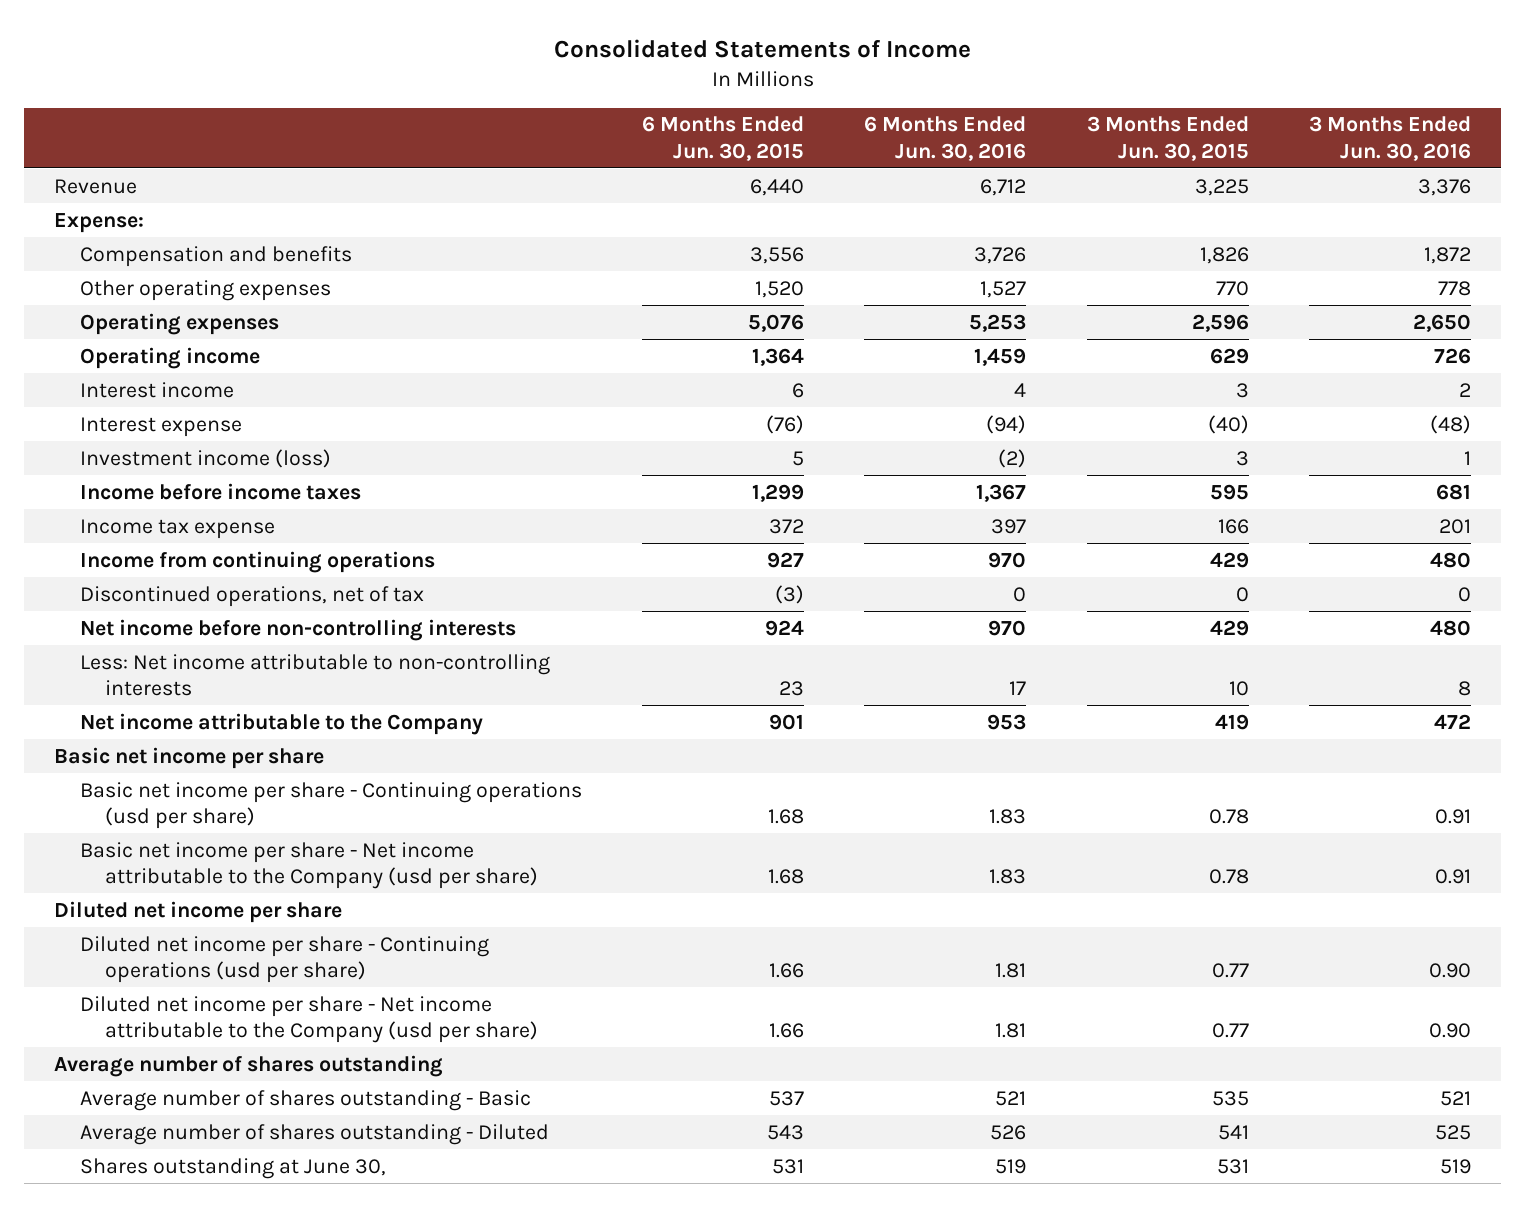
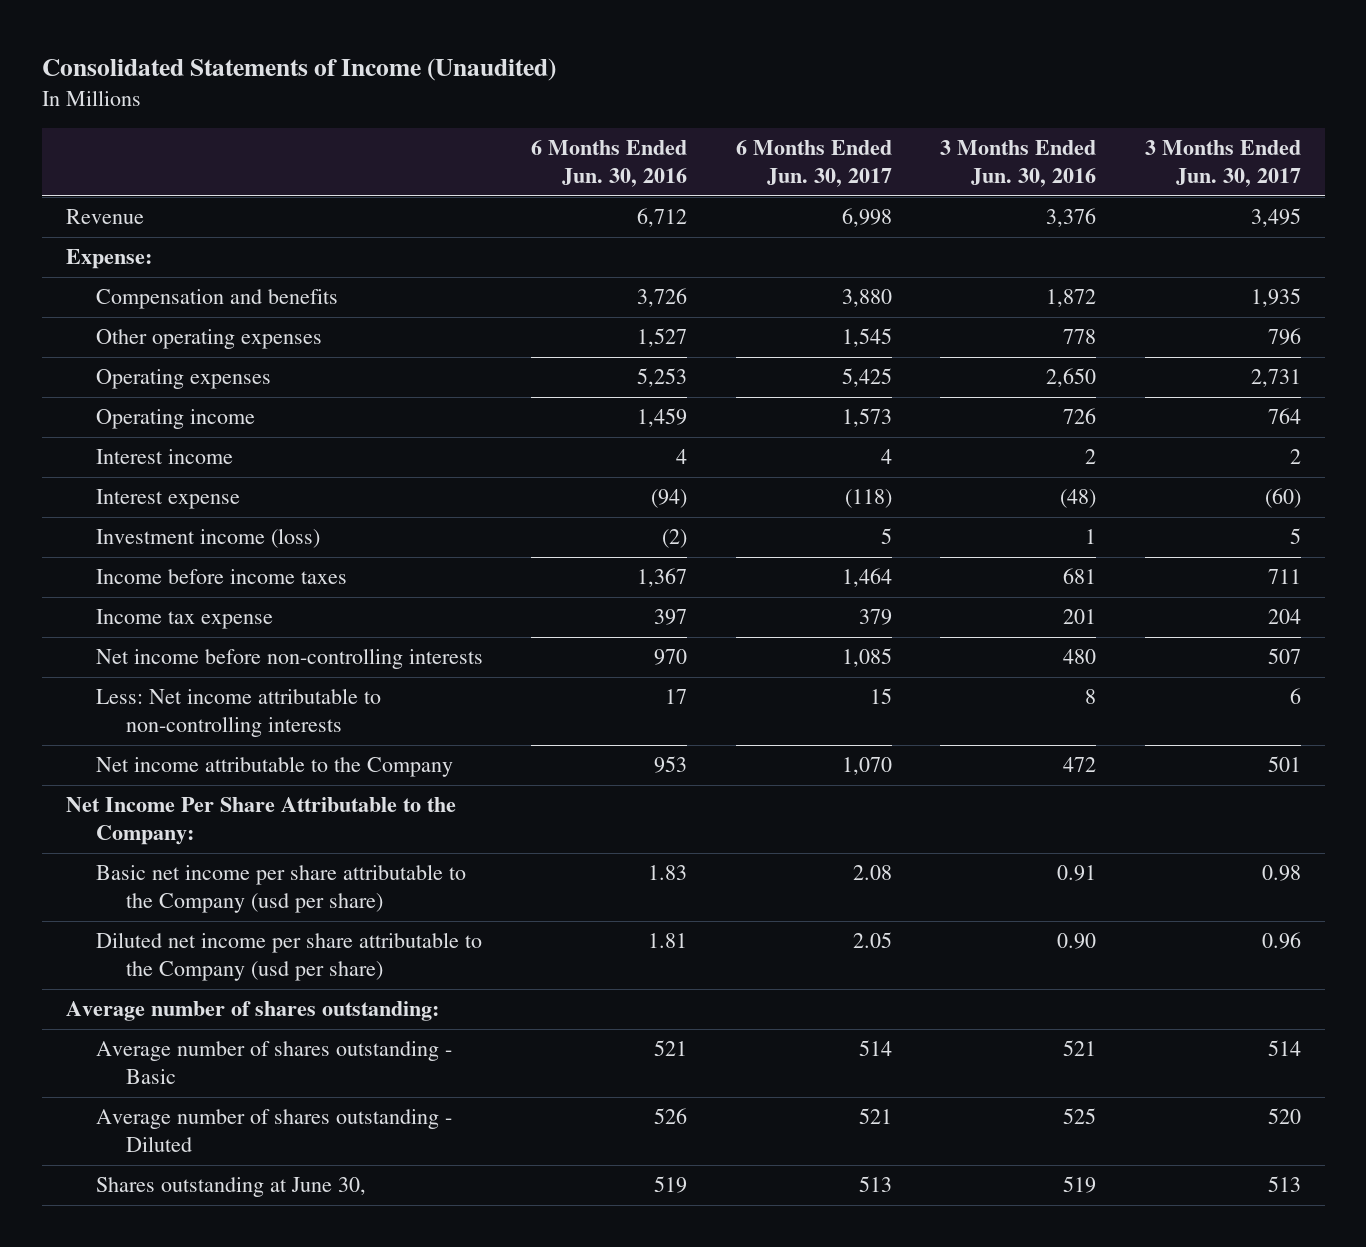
- Consolidated Statements of Income
+ Consolidated Statements of Income (Unaudited)
- | 6 Months Ended Jun. 30, 2015 | 6 Months Ended Jun. 30, 2016 | 3 Months Ended Jun. 30, 2015 | 3 Months Ended Jun. 30, 2016
+ | 6 Months Ended Jun. 30, 2016 | 6 Months Ended Jun. 30, 2017 | 3 Months Ended Jun. 30, 2016 | 3 Months Ended Jun. 30, 2017
- Income from continuing operations | 927 | 970 | 429 | 480
- Discontinued operations, net of tax | (3) | 0 | 0 | 0
- Basic net income per share
- Basic net income per share - Continuing operations (usd per share) | 1.68 | 1.83 | 0.78 | 0.91
- Basic net income per share - Net income attributable to the Company (usd per share) | 1.68 | 1.83 | 0.78 | 0.91
- Diluted net income per share
- Diluted net income per share - Continuing operations (usd per share) | 1.66 | 1.81 | 0.77 | 0.90
- Diluted net income per share - Net income attributable to the Company (usd per share) | 1.66 | 1.81 | 0.77 | 0.90
- Average number of shares outstanding
+ Net Income Per Share Attributable to the Company:
+ Basic net income per share attributable to the Company (usd per share) | 1.83 | 2.08 | 0.91 | 0.98
+ Diluted net income per share attributable to the Company (usd per share) | 1.81 | 2.05 | 0.90 | 0.96
+ Average number of shares outstanding:

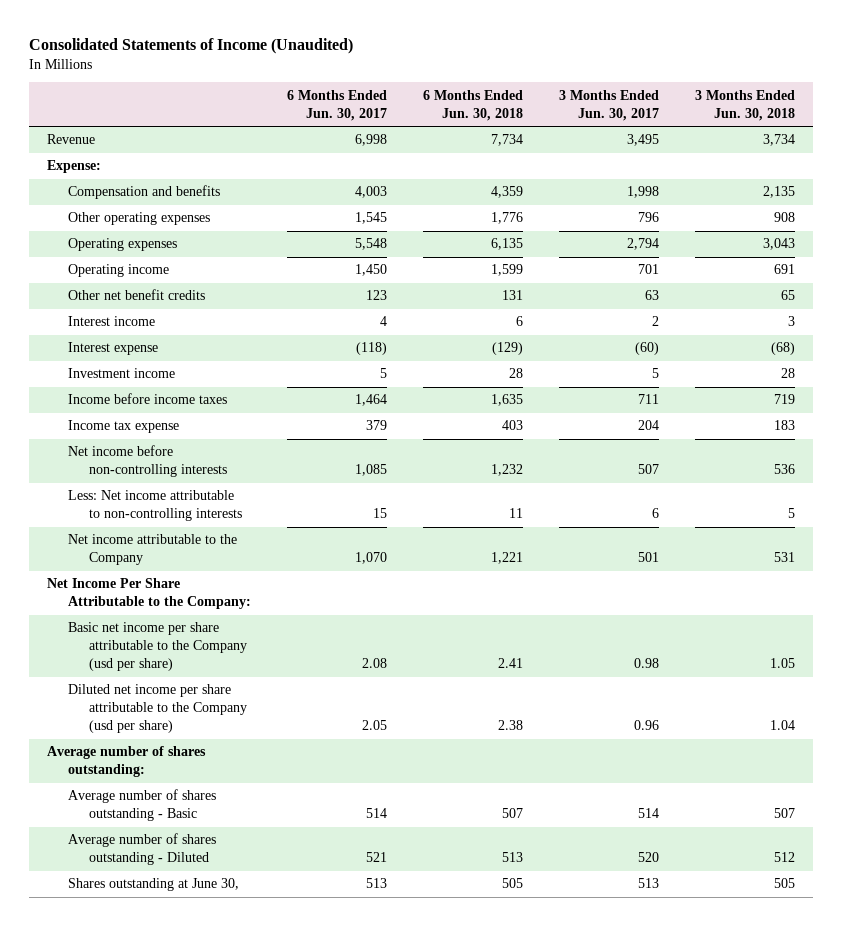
- | 6 Months Ended Jun. 30, 2016 | 6 Months Ended Jun. 30, 2017 | 3 Months Ended Jun. 30, 2016 | 3 Months Ended Jun. 30, 2017
+ | 6 Months Ended Jun. 30, 2017 | 6 Months Ended Jun. 30, 2018 | 3 Months Ended Jun. 30, 2017 | 3 Months Ended Jun. 30, 2018
- Compensation and benefits | 3,726 | 3,880 | 1,872 | 1,935
+ Compensation and benefits | 4,003 | 4,359 | 1,998 | 2,135
- Operating expenses | 5,253 | 5,425 | 2,650 | 2,731
- Operating income | 1,459 | 1,573 | 726 | 764
+ Operating expenses | 5,548 | 6,135 | 2,794 | 3,043
+ Operating income | 1,450 | 1,599 | 701 | 691
+ Other net benefit credits | 123 | 131 | 63 | 65
- Investment income (loss) | (2) | 5 | 1 | 5
+ Investment income | 5 | 28 | 5 | 28

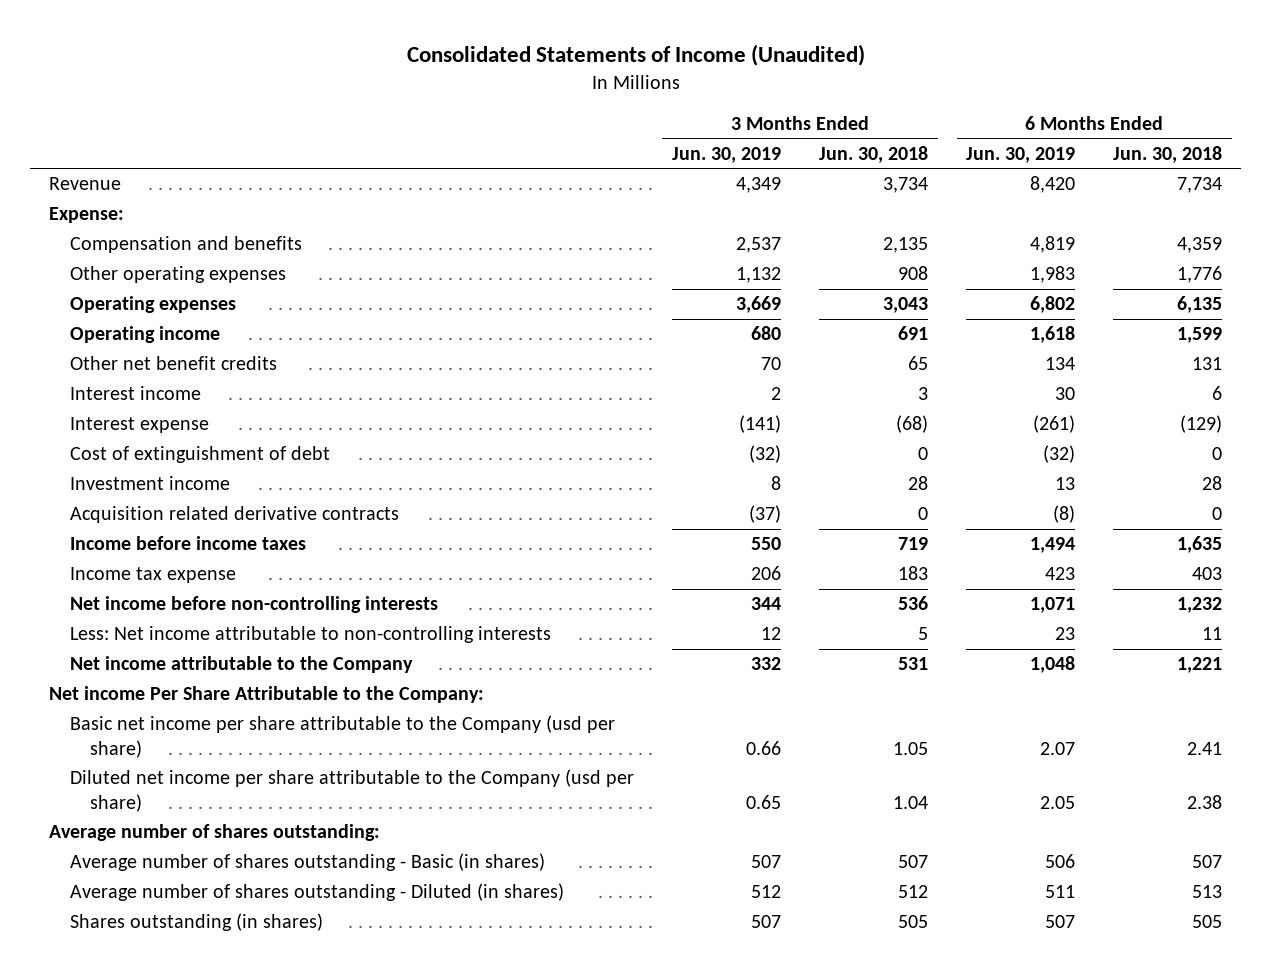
- | 6 Months Ended Jun. 30, 2017 | 6 Months Ended Jun. 30, 2018 | 3 Months Ended Jun. 30, 2017 | 3 Months Ended Jun. 30, 2018
+ | 3 Months Ended Jun. 30, 2019 | 3 Months Ended Jun. 30, 2018 | 6 Months Ended Jun. 30, 2019 | 6 Months Ended Jun. 30, 2018
+ Cost of extinguishment of debt | (32) | 0 | (32) | 0
+ Acquisition related derivative contracts | (37) | 0 | (8) | 0
- Net Income Per Share Attributable to the Company:
+ Net income Per Share Attributable to the Company:
- Average number of shares outstanding - Basic | 514 | 507 | 514 | 507
- Average number of shares outstanding - Diluted | 521 | 513 | 520 | 512
- Shares outstanding at June 30, | 513 | 505 | 513 | 505
+ Average number of shares outstanding - Basic (in shares) | 507 | 507 | 506 | 507
+ Average number of shares outstanding - Diluted (in shares) | 512 | 512 | 511 | 513
+ Shares outstanding (in shares) | 507 | 505 | 507 | 505

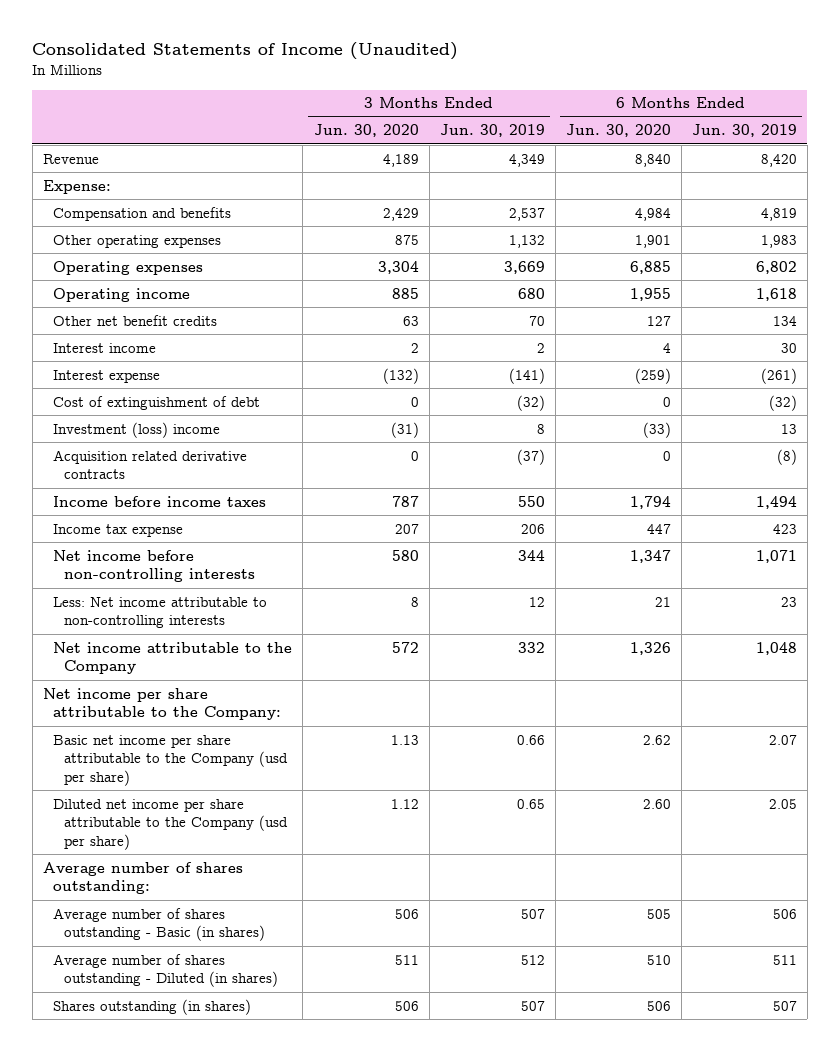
- | 3 Months Ended Jun. 30, 2019 | 3 Months Ended Jun. 30, 2018 | 6 Months Ended Jun. 30, 2019 | 6 Months Ended Jun. 30, 2018
+ | 3 Months Ended Jun. 30, 2020 | 3 Months Ended Jun. 30, 2019 | 6 Months Ended Jun. 30, 2020 | 6 Months Ended Jun. 30, 2019
- Investment income | 8 | 28 | 13 | 28
+ Investment (loss) income | (31) | 8 | (33) | 13
- Net income Per Share Attributable to the Company:
+ Net income per share attributable to the Company:

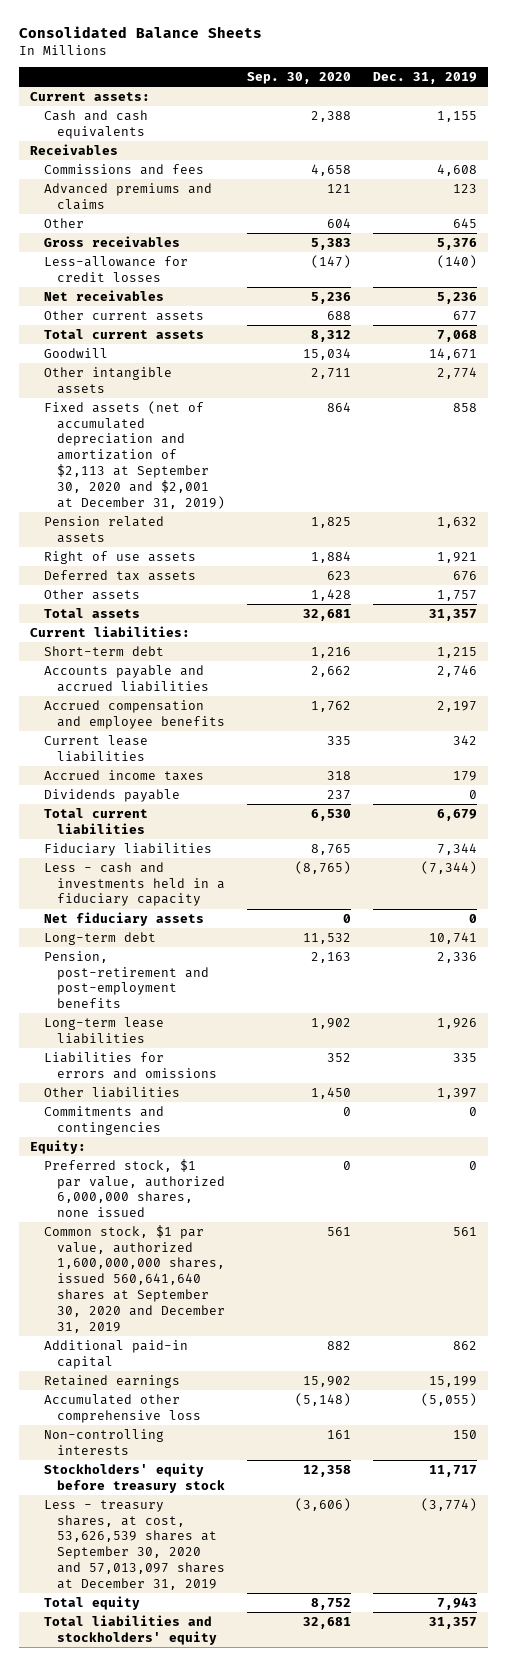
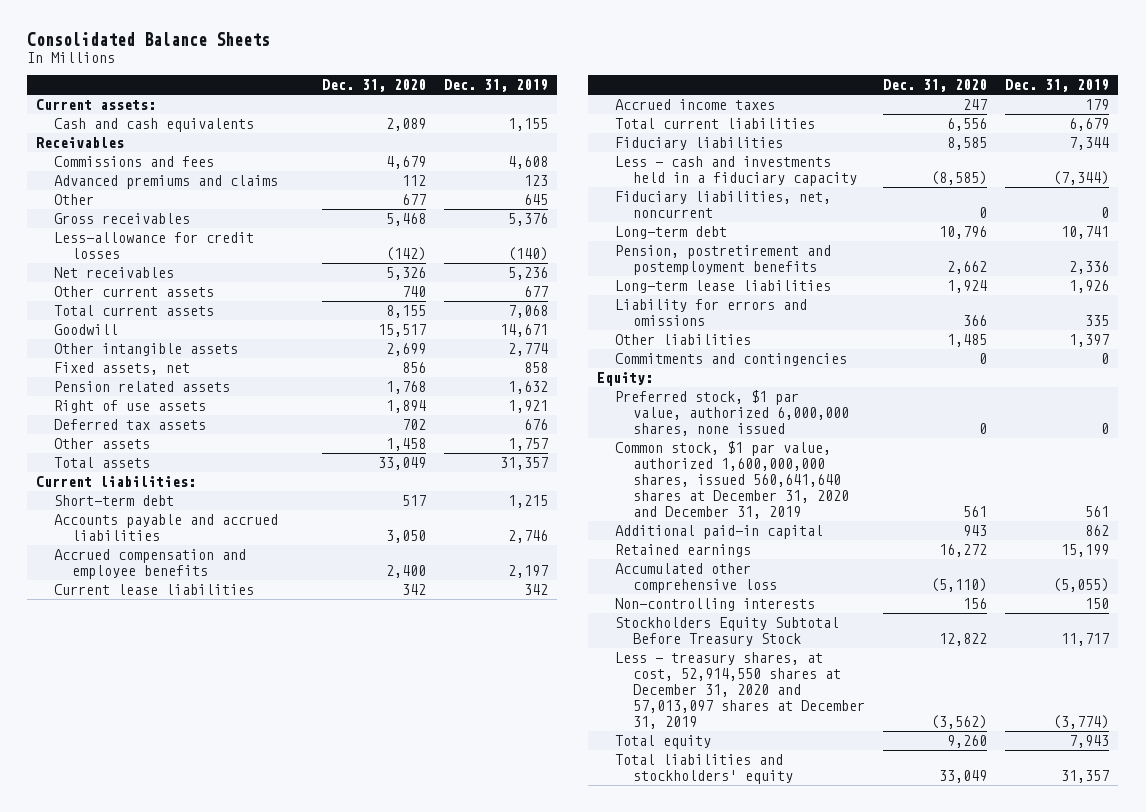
- | Sep. 30, 2020 | Dec. 31, 2019
+ | Dec. 31, 2020 | Dec. 31, 2019
- Fixed assets (net of accumulated depreciation and amortization of $2,113 at September 30, 2020 and $2,001 at December 31, 2019) | 864 | 858
+ Fixed assets, net | 856 | 858
- Dividends payable | 237 | 0
- Net fiduciary assets | 0 | 0
+ Fiduciary liabilities, net, noncurrent | 0 | 0
- Pension, post-retirement and post-employment benefits | 2,163 | 2,336
+ Pension, postretirement and postemployment benefits | 2,662 | 2,336
- Liabilities for errors and omissions | 352 | 335
+ Liability for errors and omissions | 366 | 335
- Common stock, $1 par value, authorized 1,600,000,000 shares, issued 560,641,640 shares at September 30, 2020 and December 31, 2019 | 561 | 561
+ Common stock, $1 par value, authorized 1,600,000,000 shares, issued 560,641,640 shares at December 31, 2020 and December 31, 2019 | 561 | 561
- Stockholders' equity before treasury stock | 12,358 | 11,717
- Less - treasury shares, at cost, 53,626,539 shares at September 30, 2020 and 57,013,097 shares at December 31, 2019 | (3,606) | (3,774)
+ Stockholders Equity Subtotal Before Treasury Stock | 12,822 | 11,717
+ Less - treasury shares, at cost, 52,914,550 shares at December 31, 2020 and 57,013,097 shares at December 31, 2019 | (3,562) | (3,774)

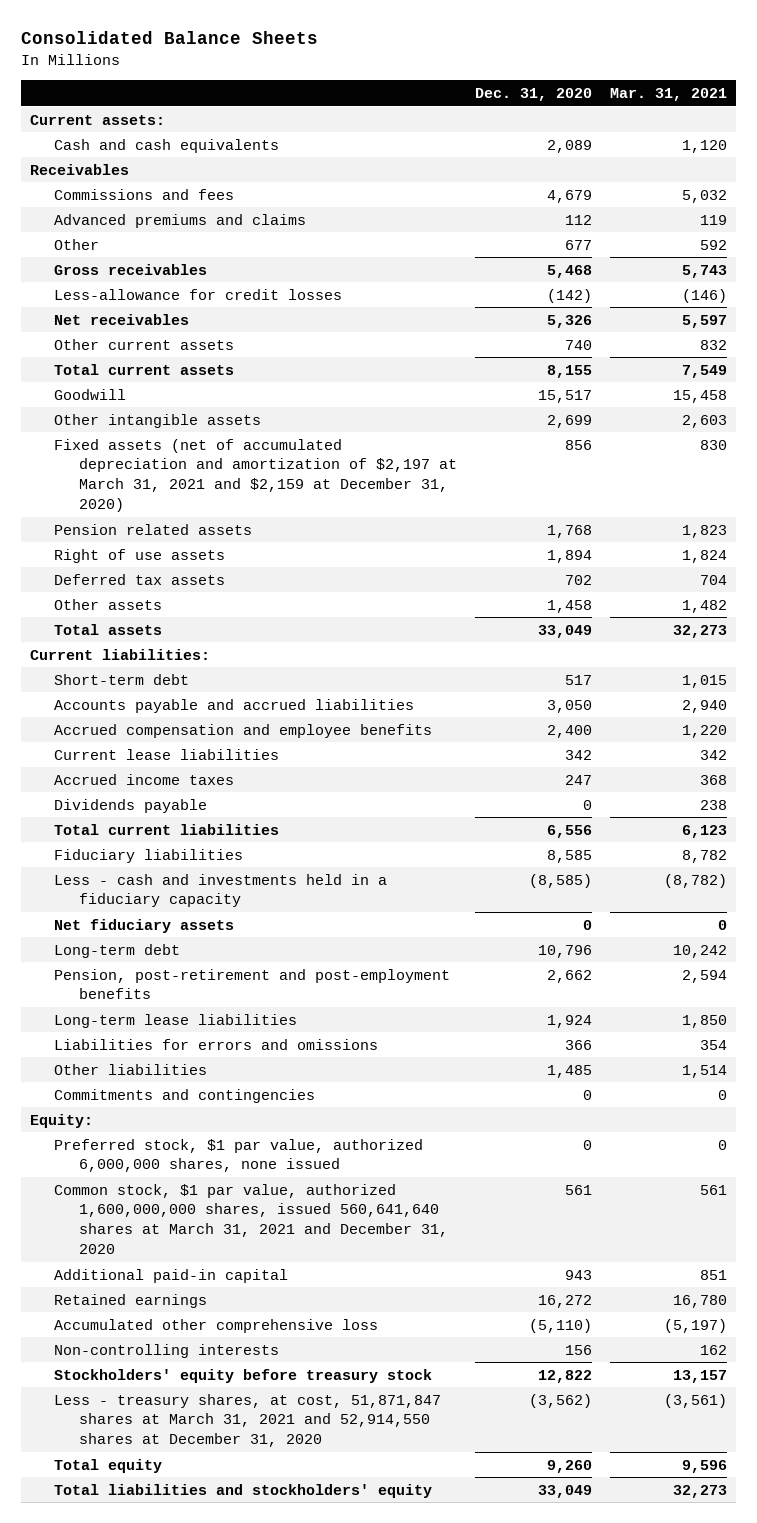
- | Dec. 31, 2020 | Dec. 31, 2019
+ | Dec. 31, 2020 | Mar. 31, 2021
- Fixed assets, net | 856 | 858
+ Fixed assets (net of accumulated depreciation and amortization of $2,197 at March 31, 2021 and $2,159 at December 31, 2020) | 856 | 830
+ Dividends payable | 0 | 238
- Fiduciary liabilities, net, noncurrent | 0 | 0
+ Net fiduciary assets | 0 | 0
- Pension, postretirement and postemployment benefits | 2,662 | 2,336
+ Pension, post-retirement and post-employment benefits | 2,662 | 2,594
- Liability for errors and omissions | 366 | 335
+ Liabilities for errors and omissions | 366 | 354
- Common stock, $1 par value, authorized 1,600,000,000 shares, issued 560,641,640 shares at December 31, 2020 and December 31, 2019 | 561 | 561
+ Common stock, $1 par value, authorized 1,600,000,000 shares, issued 560,641,640 shares at March 31, 2021 and December 31, 2020 | 561 | 561
- Stockholders Equity Subtotal Before Treasury Stock | 12,822 | 11,717
- Less - treasury shares, at cost, 52,914,550 shares at December 31, 2020 and 57,013,097 shares at December 31, 2019 | (3,562) | (3,774)
+ Stockholders' equity before treasury stock | 12,822 | 13,157
+ Less - treasury shares, at cost, 51,871,847 shares at March 31, 2021 and 52,914,550 shares at December 31, 2020 | (3,562) | (3,561)

